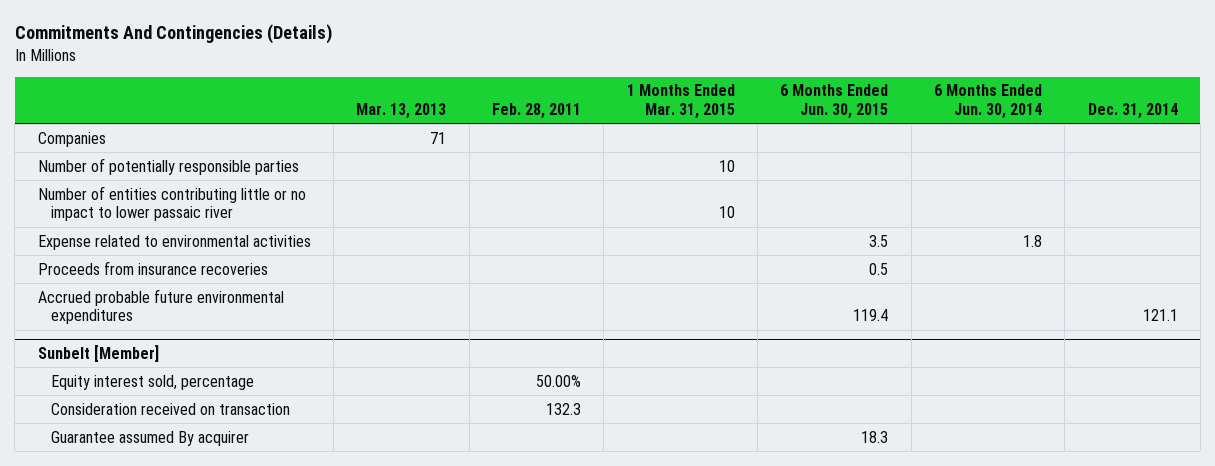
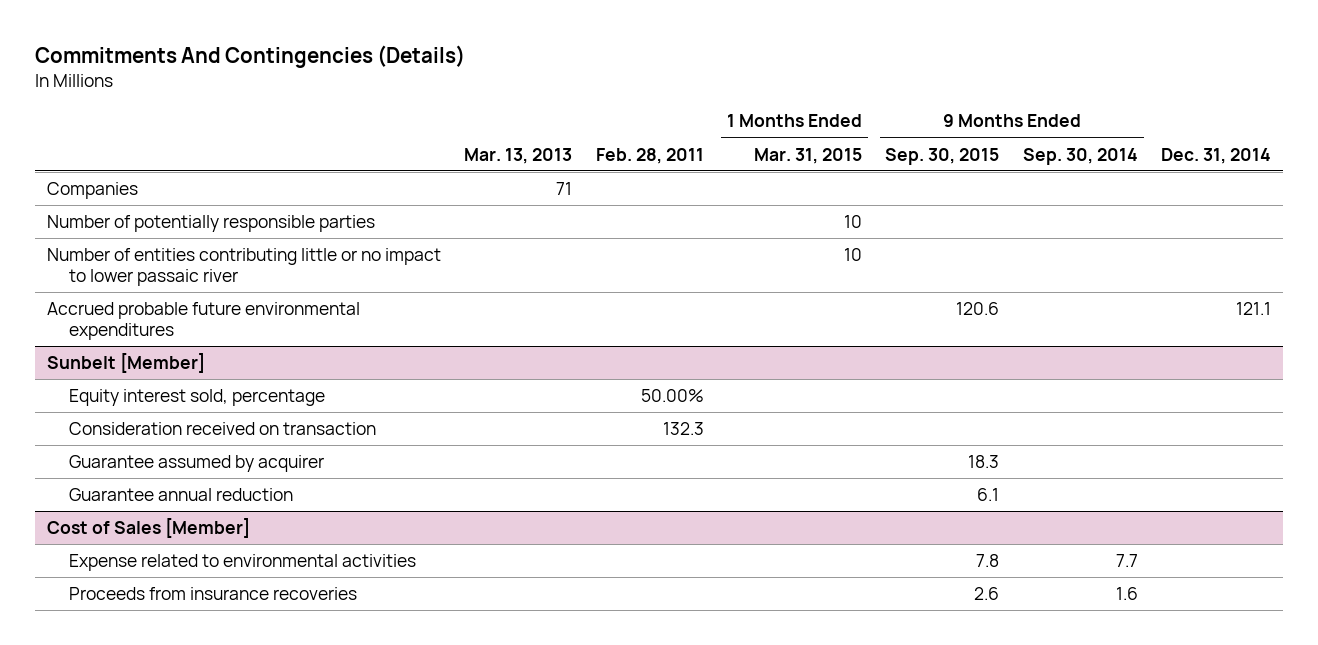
- | Mar. 13, 2013 | Feb. 28, 2011 | 1 Months Ended Mar. 31, 2015 | 6 Months Ended Jun. 30, 2015 | 6 Months Ended Jun. 30, 2014 | Dec. 31, 2014
+ | Mar. 13, 2013 | Feb. 28, 2011 | 1 Months Ended Mar. 31, 2015 | 9 Months Ended Sep. 30, 2015 | 9 Months Ended Sep. 30, 2014 | Dec. 31, 2014
- Expense related to environmental activities | | | | 3.5 | 1.8 |
- Proceeds from insurance recoveries | | | | 0.5 | |
@ Sunbelt [Member]
- Guarantee assumed By acquirer | | | | 18.3 | |
+ Guarantee assumed by acquirer | | | | 18.3 | |
+ Guarantee annual reduction | | | | 6.1 | |
+ Cost of Sales [Member]
+ Expense related to environmental activities | | | | 7.8 | 7.7 |
+ Proceeds from insurance recoveries | | | | 2.6 | 1.6 |

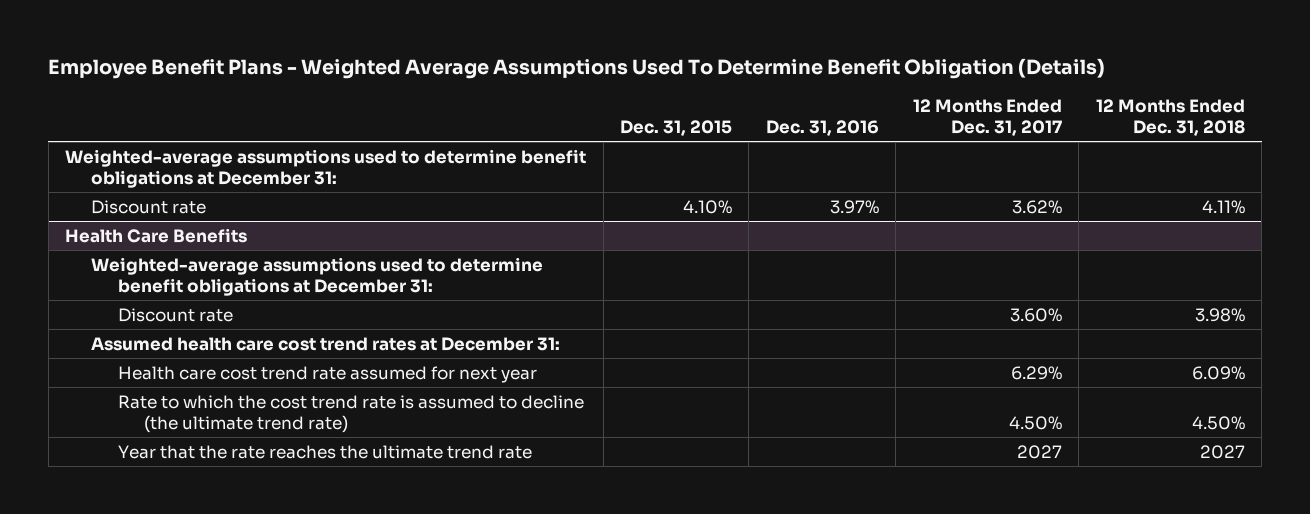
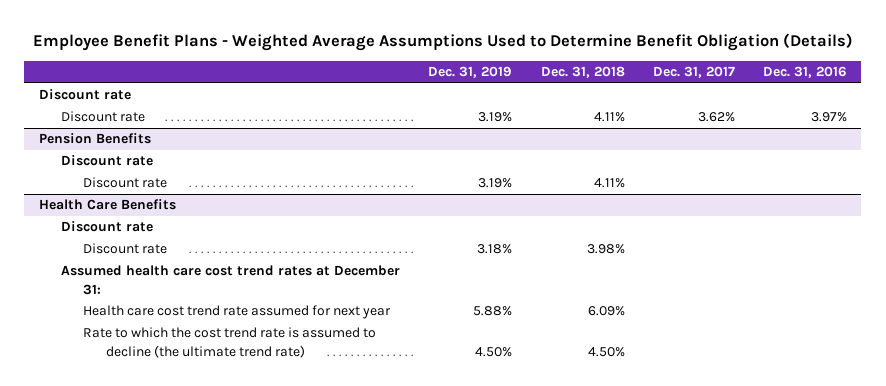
- Employee Benefit Plans - Weighted Average Assumptions Used To Determine Benefit Obligation (Details)
+ Employee Benefit Plans - Weighted Average Assumptions Used to Determine Benefit Obligation (Details)
- | Dec. 31, 2015 | Dec. 31, 2016 | 12 Months Ended Dec. 31, 2017 | 12 Months Ended Dec. 31, 2018
+ | Dec. 31, 2019 | Dec. 31, 2018 | Dec. 31, 2017 | Dec. 31, 2016
- Weighted-average assumptions used to determine benefit obligations at December 31:
+ Discount rate
+ Pension Benefits
+ Discount rate
+ Discount rate | 3.19% | 4.11% | |
@ Health Care Benefits
- Weighted-average assumptions used to determine benefit obligations at December 31:
+ Discount rate | 3.18% | 3.98% | |
- Year that the rate reaches the ultimate trend rate | | | 2027 | 2027

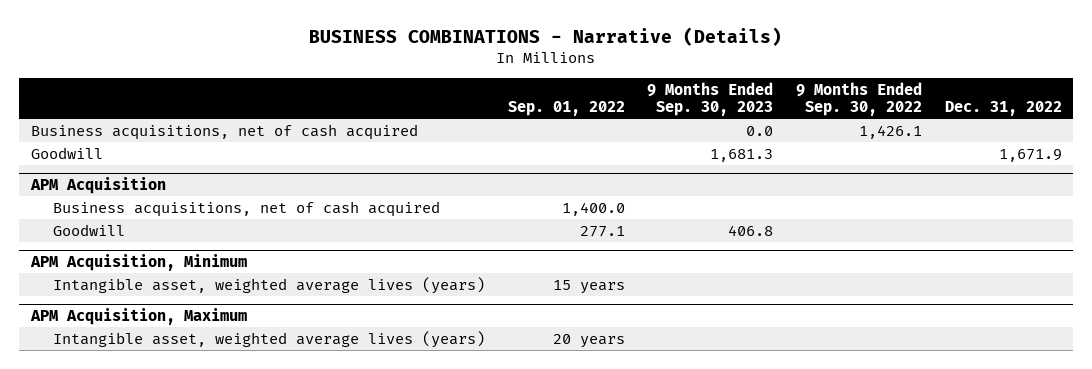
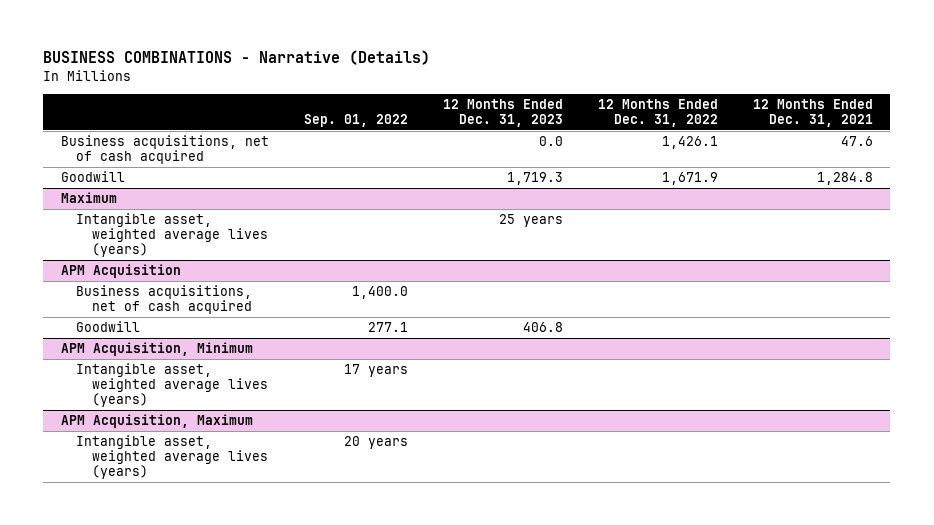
- | Sep. 01, 2022 | 9 Months Ended Sep. 30, 2023 | 9 Months Ended Sep. 30, 2022 | Dec. 31, 2022
+ | Sep. 01, 2022 | 12 Months Ended Dec. 31, 2023 | 12 Months Ended Dec. 31, 2022 | 12 Months Ended Dec. 31, 2021
+ Maximum
+ Intangible asset, weighted average lives (years) | | 25 years | |
@ APM Acquisition, Minimum
- Intangible asset, weighted average lives (years) | 15 years | | |
+ Intangible asset, weighted average lives (years) | 17 years | | |

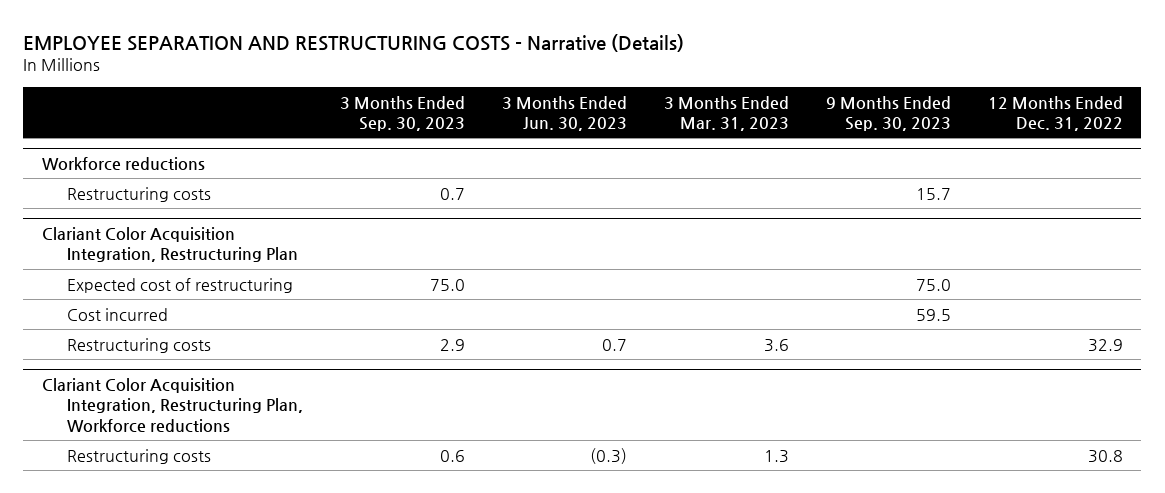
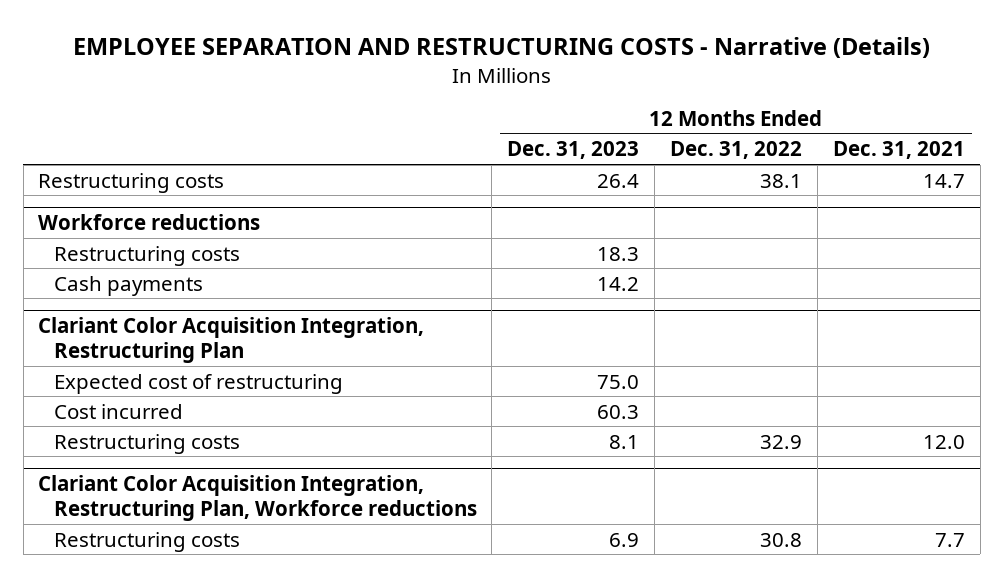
- | 3 Months Ended Sep. 30, 2023 | 3 Months Ended Jun. 30, 2023 | 3 Months Ended Mar. 31, 2023 | 9 Months Ended Sep. 30, 2023 | 12 Months Ended Dec. 31, 2022
+ | 12 Months Ended Dec. 31, 2023 | 12 Months Ended Dec. 31, 2022 | 12 Months Ended Dec. 31, 2021
+ Restructuring costs | 26.4 | 38.1 | 14.7
@ Workforce reductions
+ Cash payments | 14.2 | |

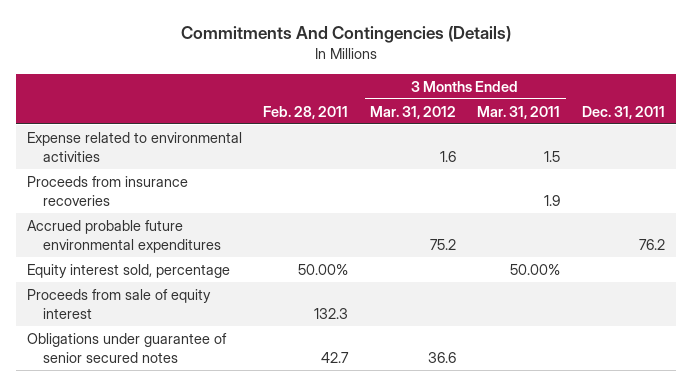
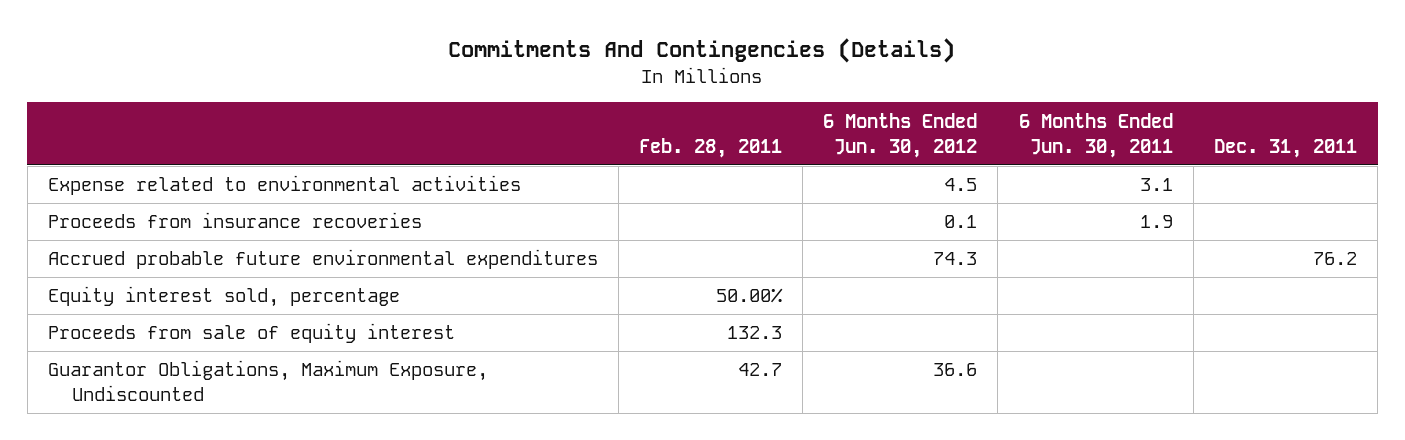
- | Feb. 28, 2011 | 3 Months Ended Mar. 31, 2012 | 3 Months Ended Mar. 31, 2011 | Dec. 31, 2011
+ | Feb. 28, 2011 | 6 Months Ended Jun. 30, 2012 | 6 Months Ended Jun. 30, 2011 | Dec. 31, 2011
- Obligations under guarantee of senior secured notes | 42.7 | 36.6 | |
+ Guarantor Obligations, Maximum Exposure, Undiscounted | 42.7 | 36.6 | |

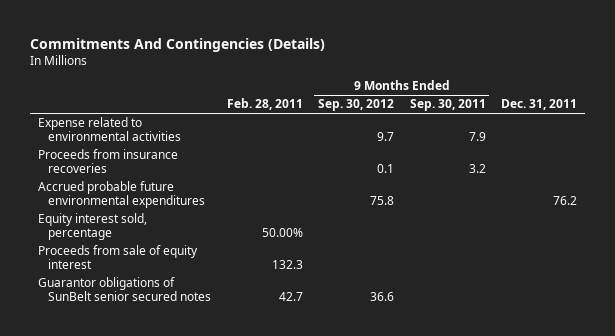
- | Feb. 28, 2011 | 6 Months Ended Jun. 30, 2012 | 6 Months Ended Jun. 30, 2011 | Dec. 31, 2011
+ | Feb. 28, 2011 | 9 Months Ended Sep. 30, 2012 | 9 Months Ended Sep. 30, 2011 | Dec. 31, 2011
- Guarantor Obligations, Maximum Exposure, Undiscounted | 42.7 | 36.6 | |
+ Guarantor obligations of SunBelt senior secured notes | 42.7 | 36.6 | |

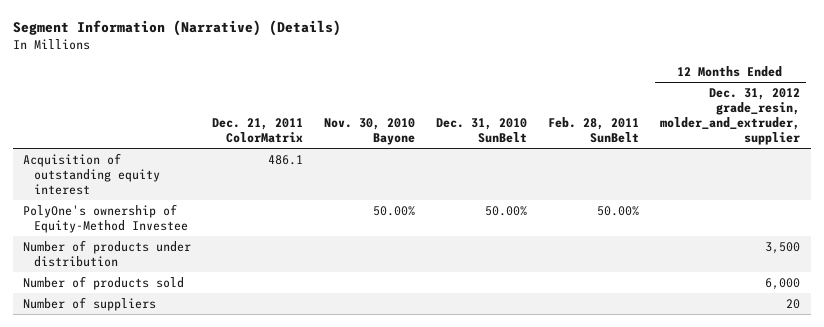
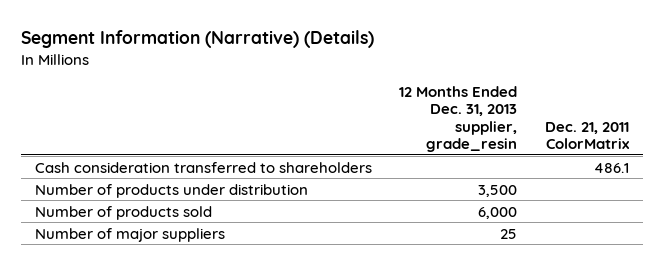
- | Dec. 21, 2011 ColorMatrix | Nov. 30, 2010 Bayone | Dec. 31, 2010 SunBelt | Feb. 28, 2011 SunBelt | 12 Months Ended Dec. 31, 2012 grade_resin, molder_and_extruder, supplier
+ | 12 Months Ended Dec. 31, 2013 supplier, grade_resin | Dec. 21, 2011 ColorMatrix
- Acquisition of outstanding equity interest | 486.1 | | | |
- PolyOne's ownership of Equity-Method Investee | | 50.00% | 50.00% | 50.00% |
+ Cash consideration transferred to shareholders | | 486.1
- Number of suppliers | | | | | 20
+ Number of major suppliers | 25 |

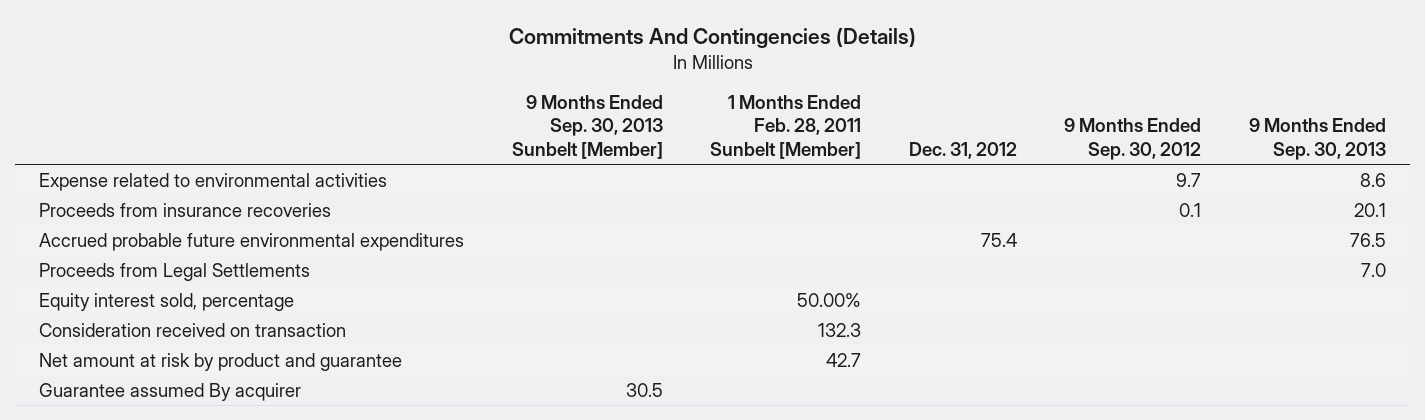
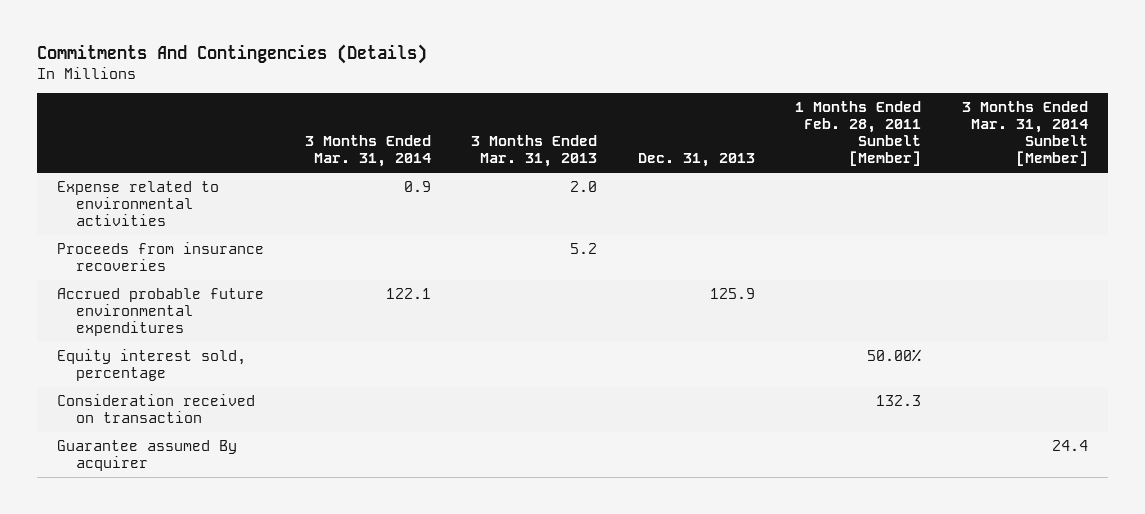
- | 9 Months Ended Sep. 30, 2013 Sunbelt [Member] | 1 Months Ended Feb. 28, 2011 Sunbelt [Member] | Dec. 31, 2012 | 9 Months Ended Sep. 30, 2012 | 9 Months Ended Sep. 30, 2013
+ | 3 Months Ended Mar. 31, 2014 | 3 Months Ended Mar. 31, 2013 | Dec. 31, 2013 | 1 Months Ended Feb. 28, 2011 Sunbelt [Member] | 3 Months Ended Mar. 31, 2014 Sunbelt [Member]
- Proceeds from Legal Settlements | | | | | 7.0
- Net amount at risk by product and guarantee | | 42.7 | | |

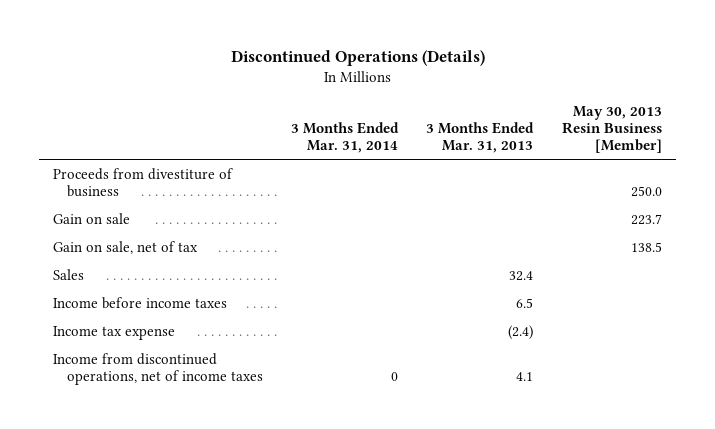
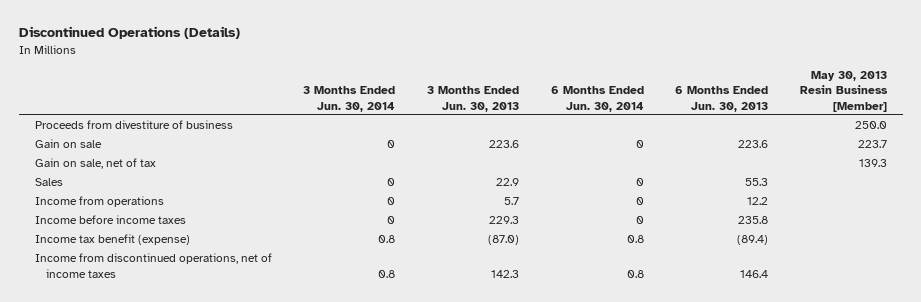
- | 3 Months Ended Mar. 31, 2014 | 3 Months Ended Mar. 31, 2013 | May 30, 2013 Resin Business [Member]
+ | 3 Months Ended Jun. 30, 2014 | 3 Months Ended Jun. 30, 2013 | 6 Months Ended Jun. 30, 2014 | 6 Months Ended Jun. 30, 2013 | May 30, 2013 Resin Business [Member]
- Gain on sale, net of tax | | | 138.5
+ Gain on sale, net of tax | | | | | 139.3
+ Income from operations | 0 | 5.7 | 0 | 12.2 |
- Income tax expense | | (2.4) |
+ Income tax benefit (expense) | 0.8 | (87.0) | 0.8 | (89.4) |

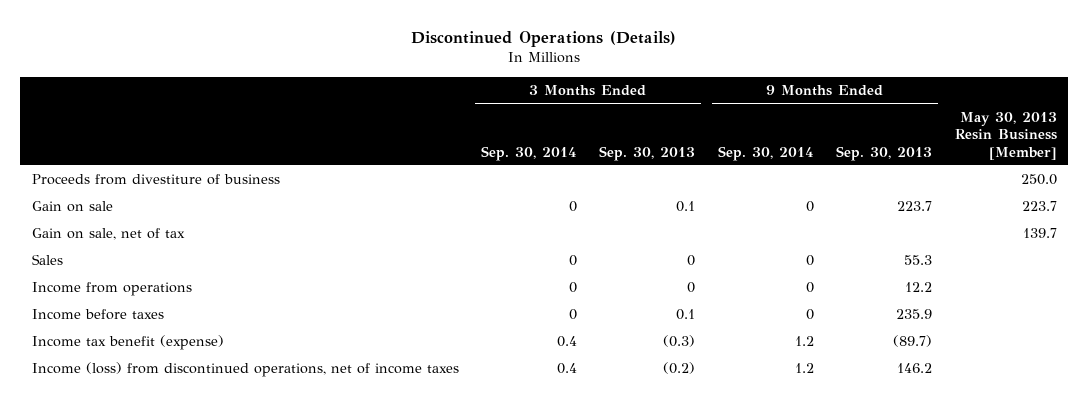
- | 3 Months Ended Jun. 30, 2014 | 3 Months Ended Jun. 30, 2013 | 6 Months Ended Jun. 30, 2014 | 6 Months Ended Jun. 30, 2013 | May 30, 2013 Resin Business [Member]
+ | 3 Months Ended Sep. 30, 2014 | 3 Months Ended Sep. 30, 2013 | 9 Months Ended Sep. 30, 2014 | 9 Months Ended Sep. 30, 2013 | May 30, 2013 Resin Business [Member]
- Gain on sale, net of tax | | | | | 139.3
+ Gain on sale, net of tax | | | | | 139.7
- Income before income taxes | 0 | 229.3 | 0 | 235.8 |
+ Income before taxes | 0 | 0.1 | 0 | 235.9 |
- Income from discontinued operations, net of income taxes | 0.8 | 142.3 | 0.8 | 146.4 |
+ Income (loss) from discontinued operations, net of income taxes | 0.4 | (0.2) | 1.2 | 146.2 |

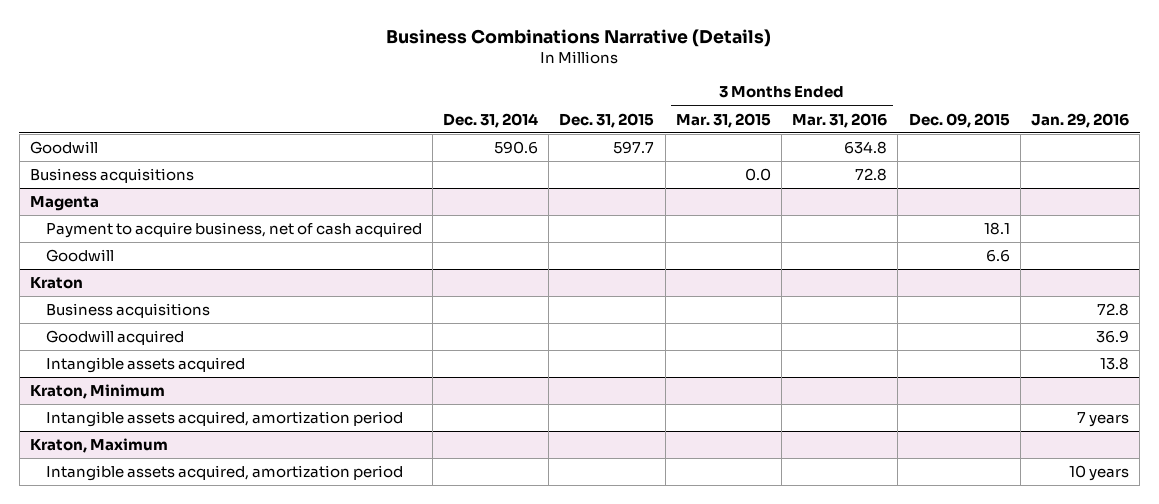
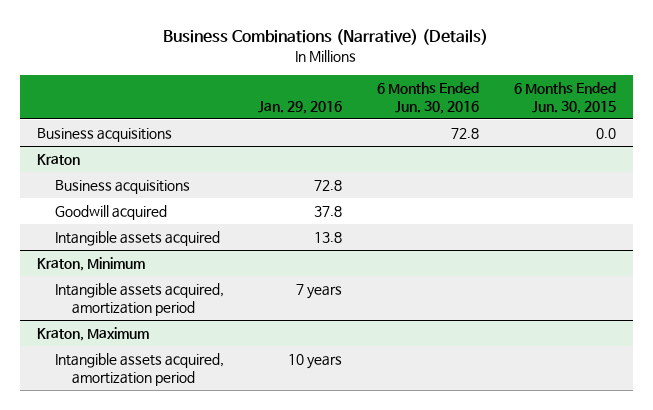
- Business Combinations Narrative (Details)
+ Business Combinations (Narrative) (Details)
- | Dec. 31, 2014 | Dec. 31, 2015 | 3 Months Ended Mar. 31, 2015 | 3 Months Ended Mar. 31, 2016 | Dec. 09, 2015 | Jan. 29, 2016
+ | Jan. 29, 2016 | 6 Months Ended Jun. 30, 2016 | 6 Months Ended Jun. 30, 2015
- Goodwill | 590.6 | 597.7 | | 634.8 | |
- Magenta
- Payment to acquire business, net of cash acquired | | | | | 18.1 |
- Goodwill | | | | | 6.6 |
@ Kraton
- Goodwill acquired | | | | | | 36.9
+ Goodwill acquired | 37.8 | |

